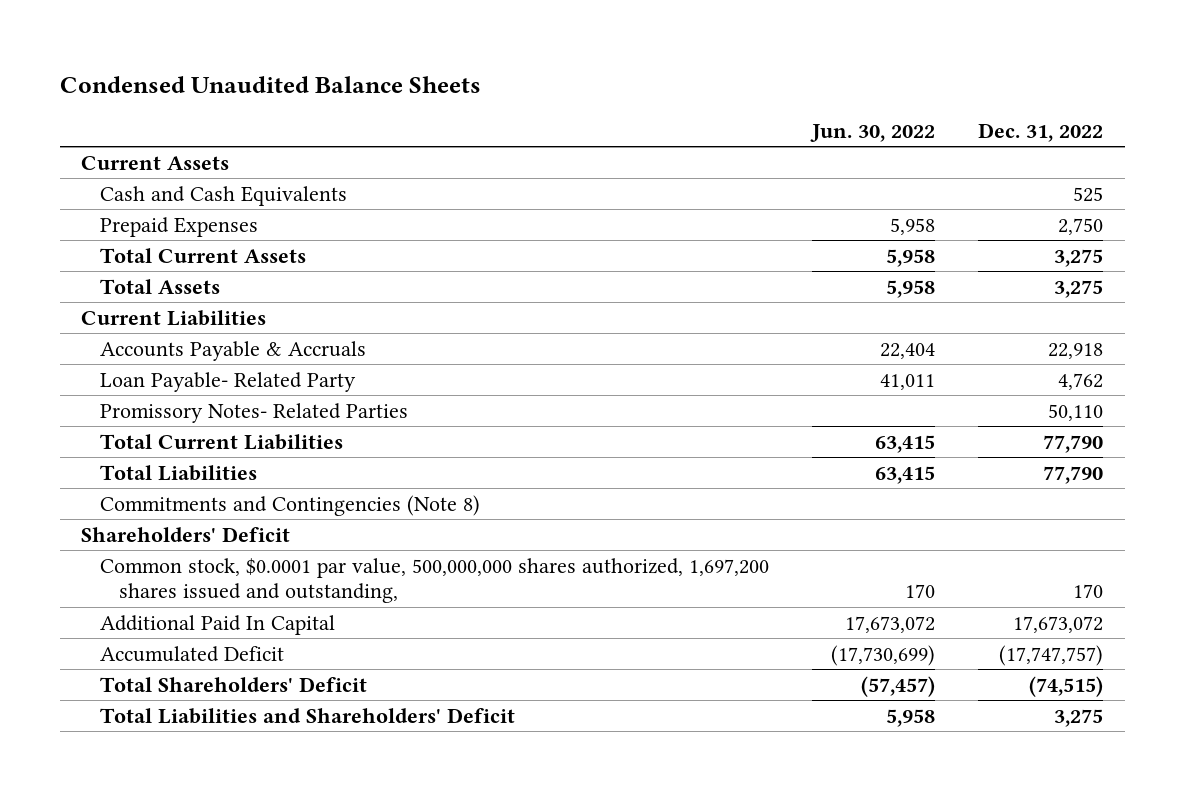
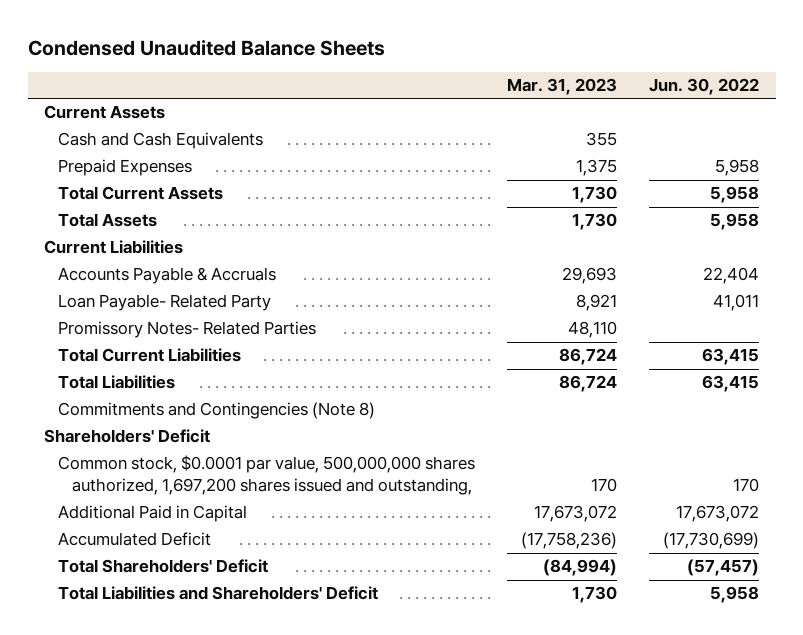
- | Jun. 30, 2022 | Dec. 31, 2022
+ | Mar. 31, 2023 | Jun. 30, 2022
- Additional Paid In Capital | 17,673,072 | 17,673,072
+ Additional Paid in Capital | 17,673,072 | 17,673,072

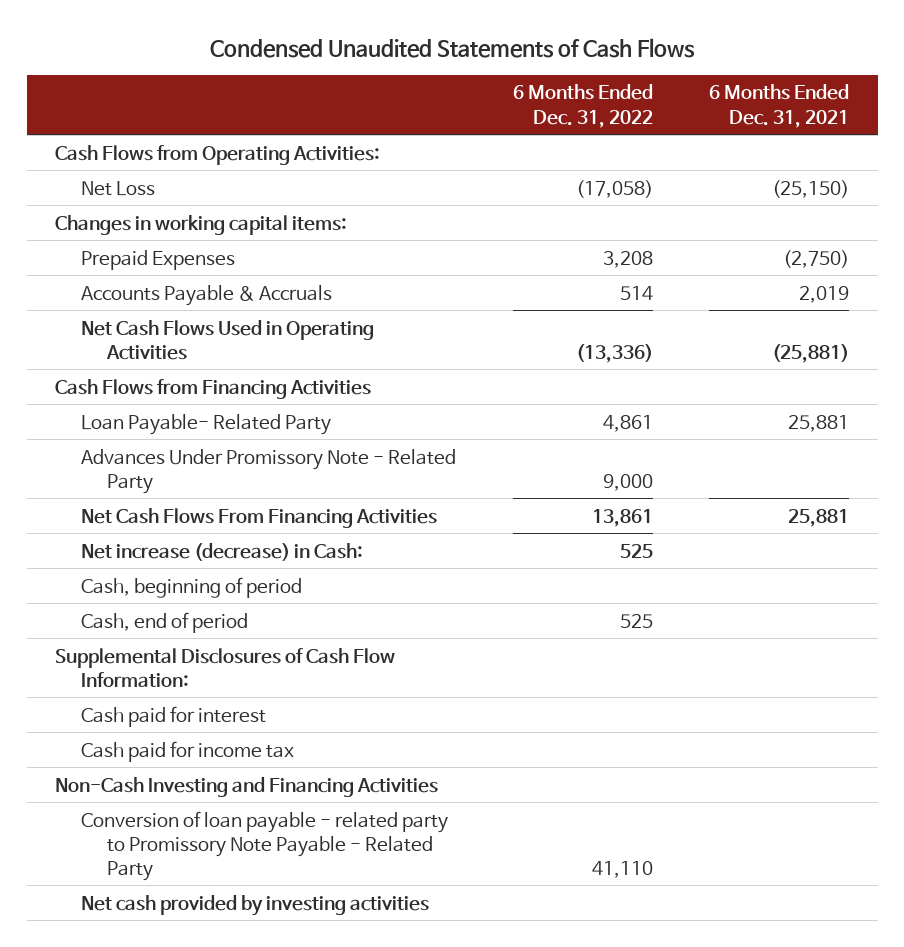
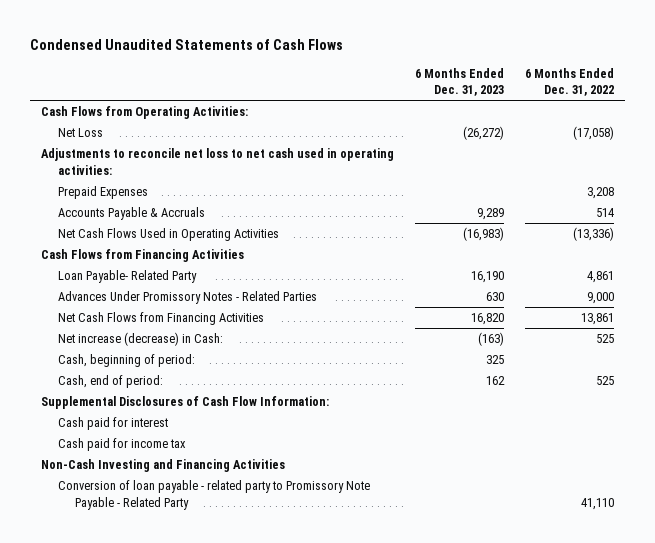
- | 6 Months Ended Dec. 31, 2022 | 6 Months Ended Dec. 31, 2021
+ | 6 Months Ended Dec. 31, 2023 | 6 Months Ended Dec. 31, 2022
- Changes in working capital items:
+ Adjustments to reconcile net loss to net cash used in operating activities:
- Advances Under Promissory Note - Related Party | 9,000 |
- Net Cash Flows From Financing Activities | 13,861 | 25,881
+ Advances Under Promissory Notes - Related Parties | 630 | 9,000
+ Net Cash Flows from Financing Activities | 16,820 | 13,861
- Cash, beginning of period
- Cash, end of period | 525 |
+ Cash, beginning of period: | 325 |
+ Cash, end of period: | 162 | 525
- Net cash provided by investing activities

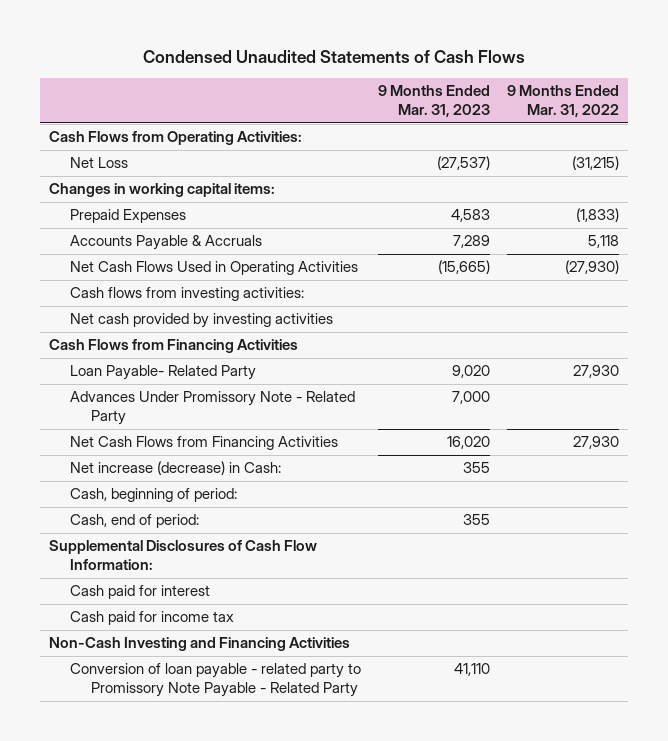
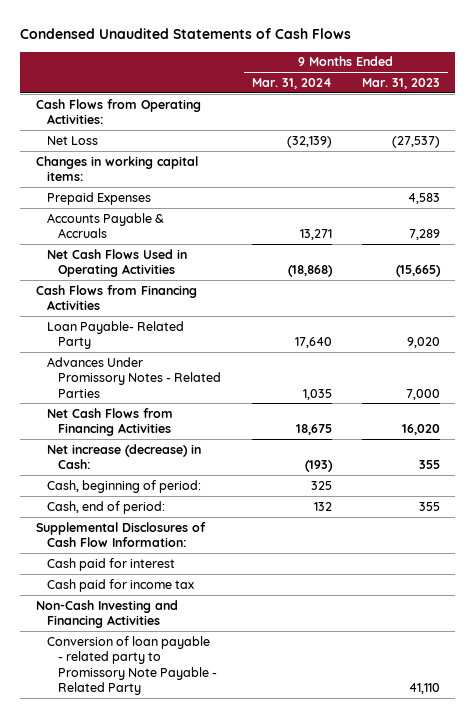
- | 9 Months Ended Mar. 31, 2023 | 9 Months Ended Mar. 31, 2022
+ | 9 Months Ended Mar. 31, 2024 | 9 Months Ended Mar. 31, 2023
- Cash flows from investing activities:
- Net cash provided by investing activities
- Advances Under Promissory Note - Related Party | 7,000 |
+ Advances Under Promissory Notes - Related Parties | 1,035 | 7,000

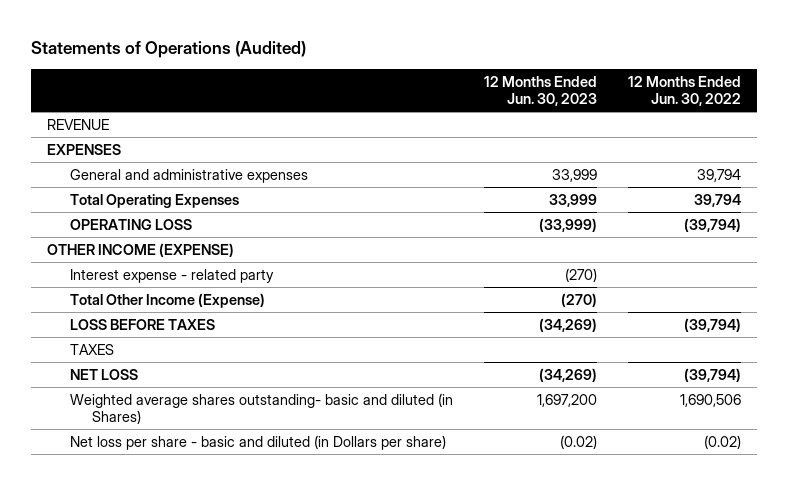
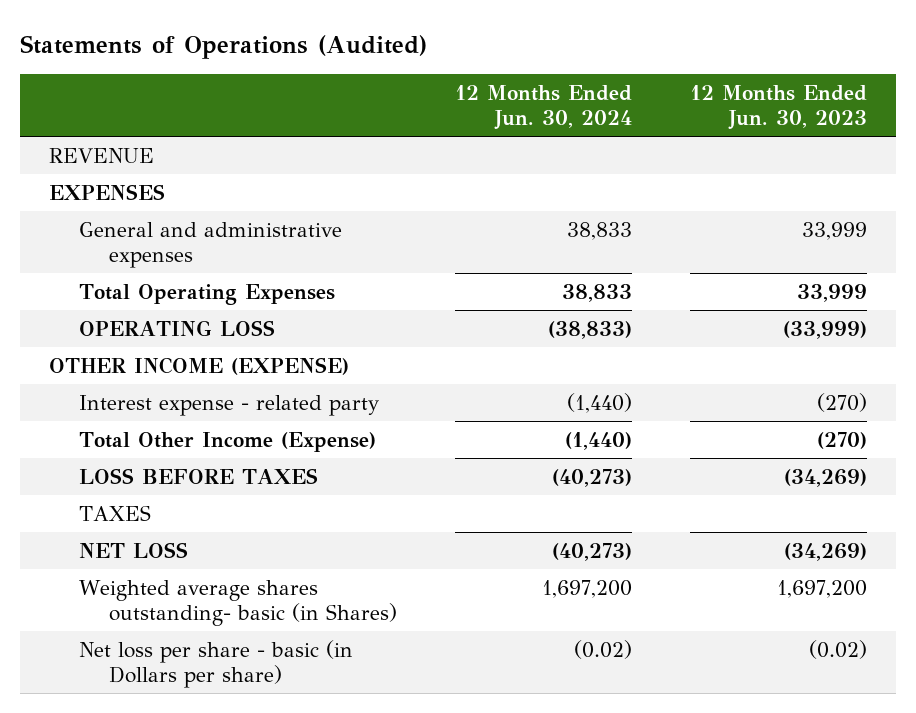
- | 12 Months Ended Jun. 30, 2023 | 12 Months Ended Jun. 30, 2022
+ | 12 Months Ended Jun. 30, 2024 | 12 Months Ended Jun. 30, 2023
- Weighted average shares outstanding- basic and diluted (in Shares) | 1,697,200 | 1,690,506
- Net loss per share - basic and diluted (in Dollars per share) | (0.02) | (0.02)
+ Weighted average shares outstanding- basic (in Shares) | 1,697,200 | 1,697,200
+ Net loss per share - basic (in Dollars per share) | (0.02) | (0.02)

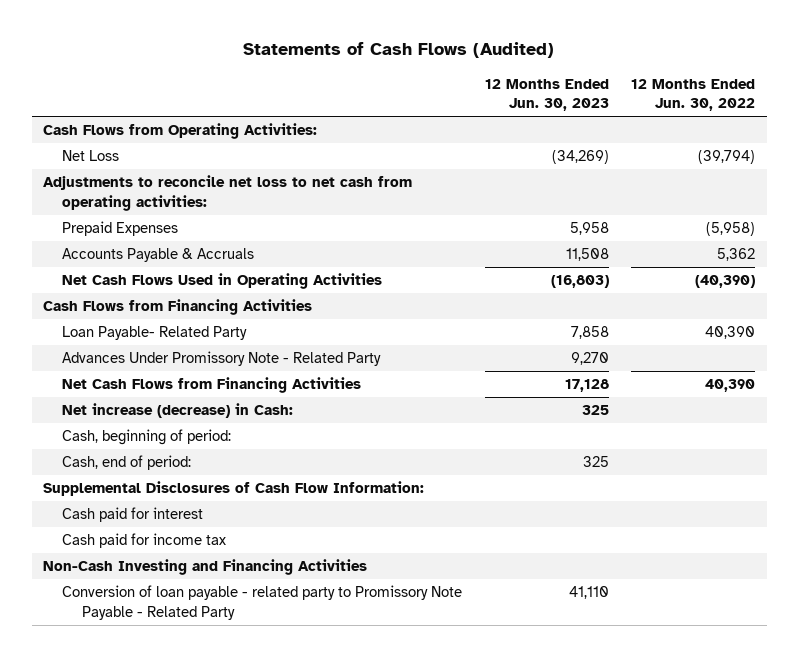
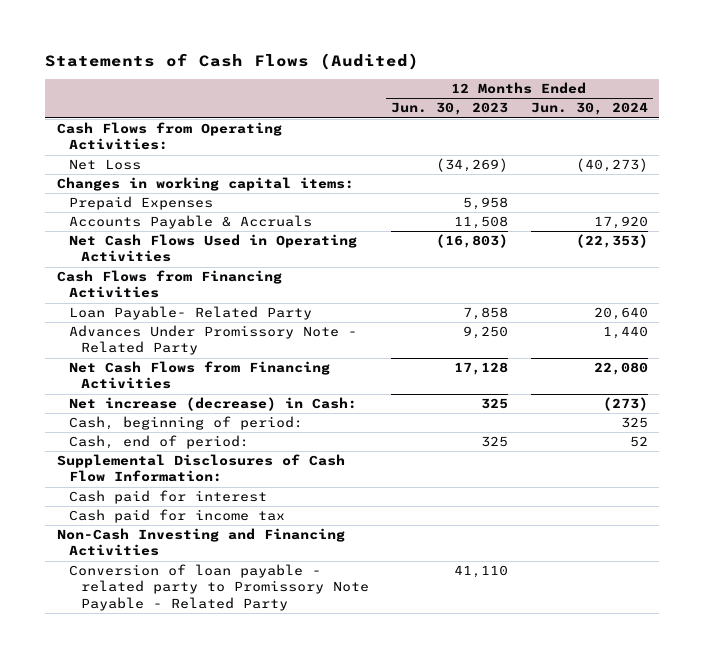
- | 12 Months Ended Jun. 30, 2023 | 12 Months Ended Jun. 30, 2022
+ | 12 Months Ended Jun. 30, 2023 | 12 Months Ended Jun. 30, 2024
- Adjustments to reconcile net loss to net cash from operating activities:
+ Changes in working capital items:
- Advances Under Promissory Note - Related Party | 9,270 |
+ Advances Under Promissory Note - Related Party | 9,250 | 1,440

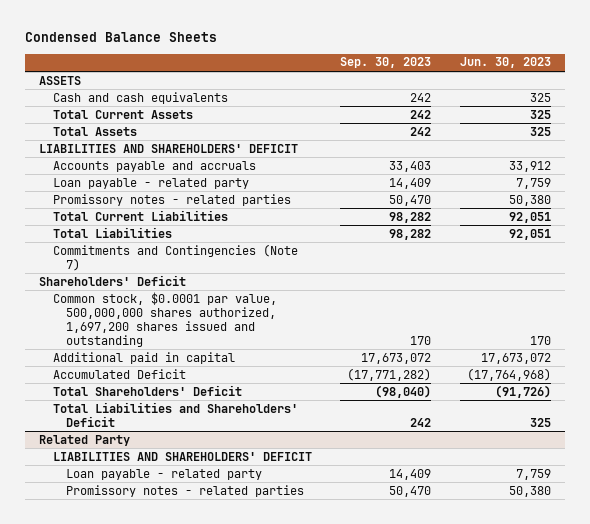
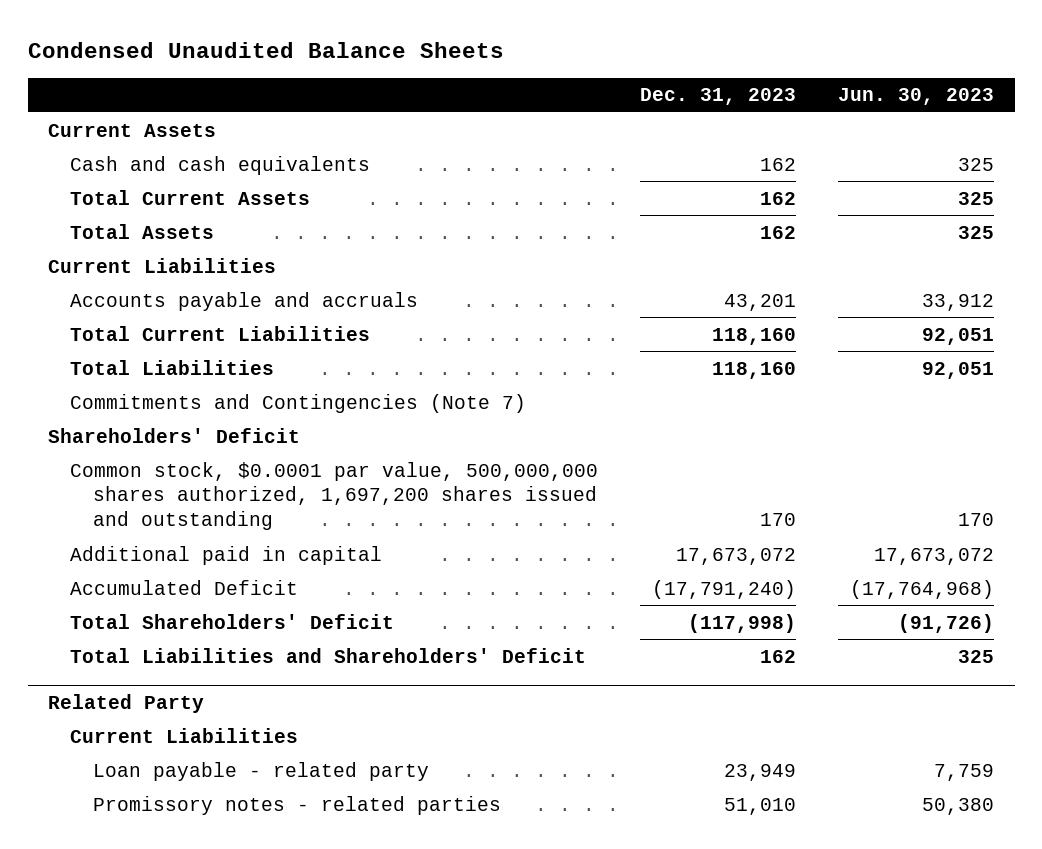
- Condensed Balance Sheets
+ Condensed Unaudited Balance Sheets
- | Sep. 30, 2023 | Jun. 30, 2023
+ | Dec. 31, 2023 | Jun. 30, 2023
- ASSETS
+ Current Assets
- LIABILITIES AND SHAREHOLDERS' DEFICIT
+ Current Liabilities
- Loan payable - related party | 14,409 | 7,759
- Promissory notes - related parties | 50,470 | 50,380
@ Related Party
- LIABILITIES AND SHAREHOLDERS' DEFICIT
+ Current Liabilities

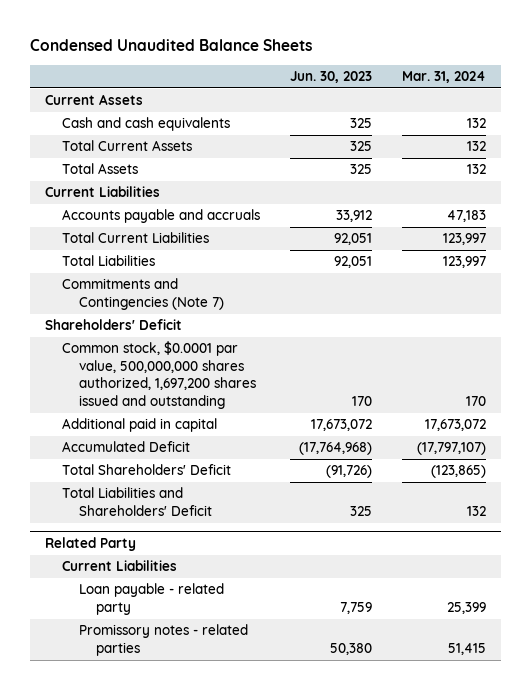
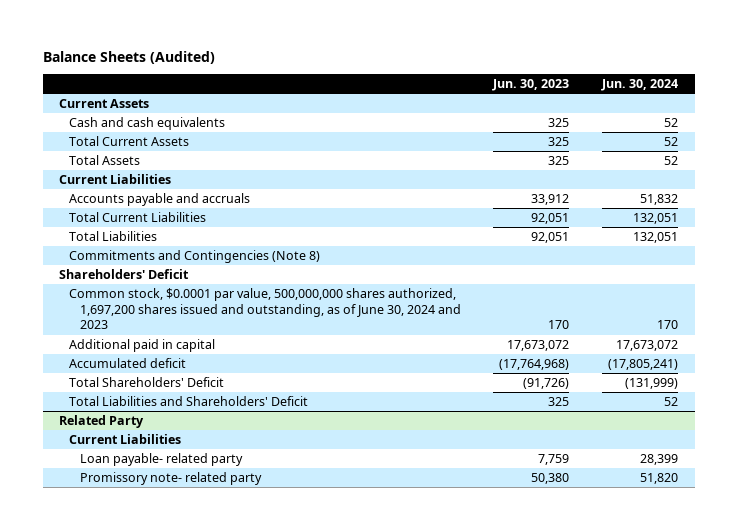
- Condensed Unaudited Balance Sheets
+ Balance Sheets (Audited)
- | Jun. 30, 2023 | Mar. 31, 2024
+ | Jun. 30, 2023 | Jun. 30, 2024
- Commitments and Contingencies (Note 7)
+ Commitments and Contingencies (Note 8)
- Common stock, $0.0001 par value, 500,000,000 shares authorized, 1,697,200 shares issued and outstanding | 170 | 170
+ Common stock, $0.0001 par value, 500,000,000 shares authorized, 1,697,200 shares issued and outstanding, as of June 30, 2024 and 2023 | 170 | 170
- Accumulated Deficit | (17,764,968) | (17,797,107)
+ Accumulated deficit | (17,764,968) | (17,805,241)
@ Related Party
- Loan payable - related party | 7,759 | 25,399
- Promissory notes - related parties | 50,380 | 51,415
+ Loan payable- related party | 7,759 | 28,399
+ Promissory note- related party | 50,380 | 51,820

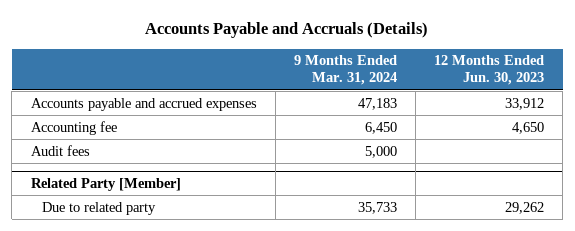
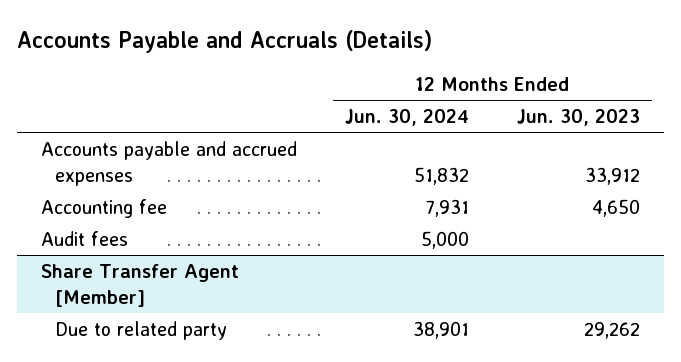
- | 9 Months Ended Mar. 31, 2024 | 12 Months Ended Jun. 30, 2023
+ | 12 Months Ended Jun. 30, 2024 | 12 Months Ended Jun. 30, 2023
- Related Party [Member]
+ Share Transfer Agent [Member]

